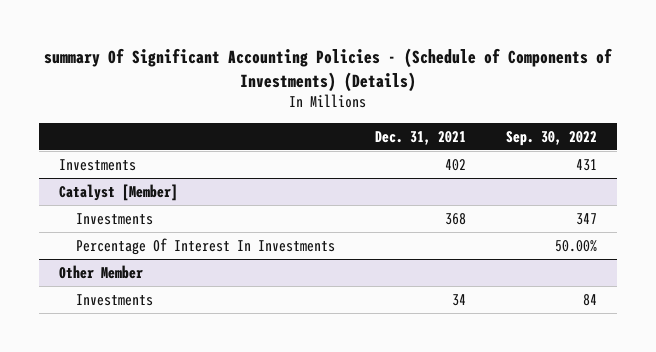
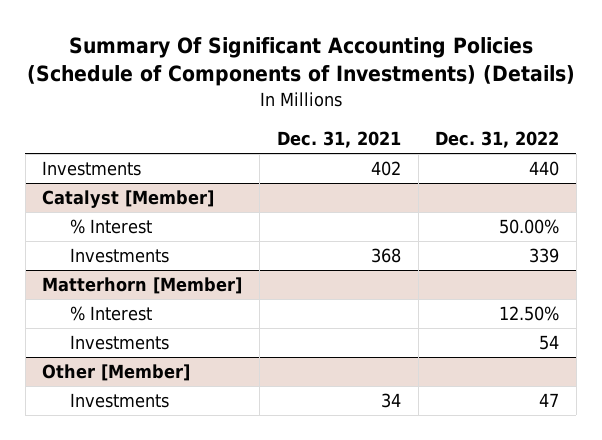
- summary Of Significant Accounting Policies - (Schedule of Components of Investments) (Details)
+ Summary Of Significant Accounting Policies (Schedule of Components of Investments) (Details)
- | Dec. 31, 2021 | Sep. 30, 2022
+ | Dec. 31, 2021 | Dec. 31, 2022
@ Catalyst [Member]
+ % Interest | | 50.00%
- Percentage Of Interest In Investments | | 50.00%
- Other Member
+ Matterhorn [Member]
+ % Interest | | 12.50%
+ Investments | | 54
+ Other [Member]

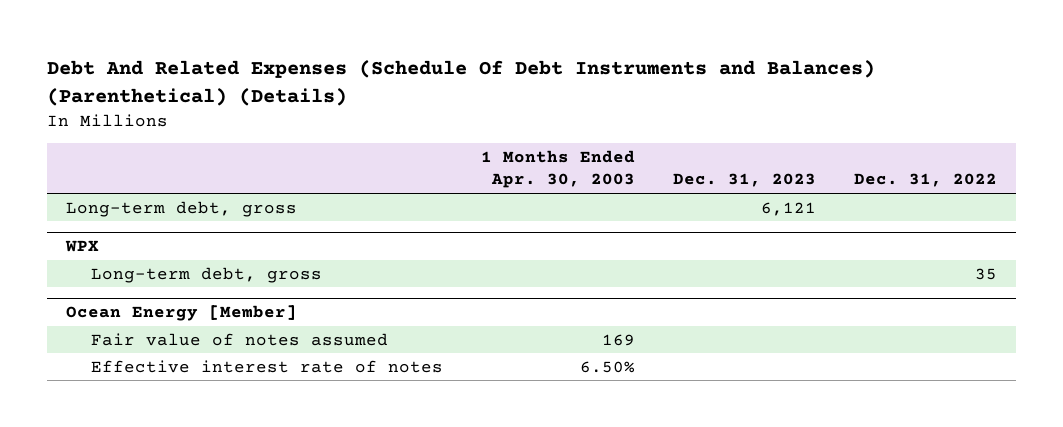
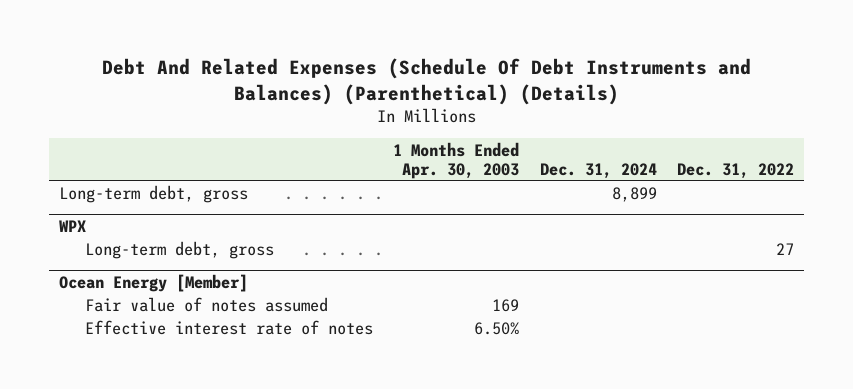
- | 1 Months Ended Apr. 30, 2003 | Dec. 31, 2023 | Dec. 31, 2022
+ | 1 Months Ended Apr. 30, 2003 | Dec. 31, 2024 | Dec. 31, 2022
@ WPX
- Long-term debt, gross | | | 35
+ Long-term debt, gross | | | 27

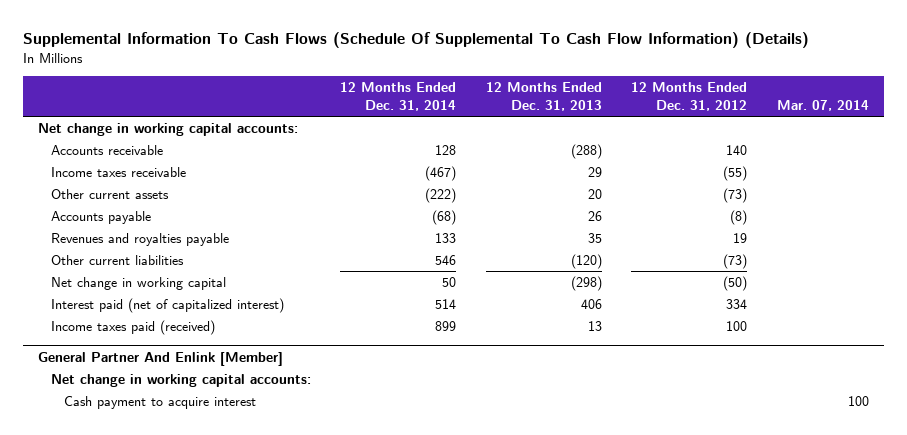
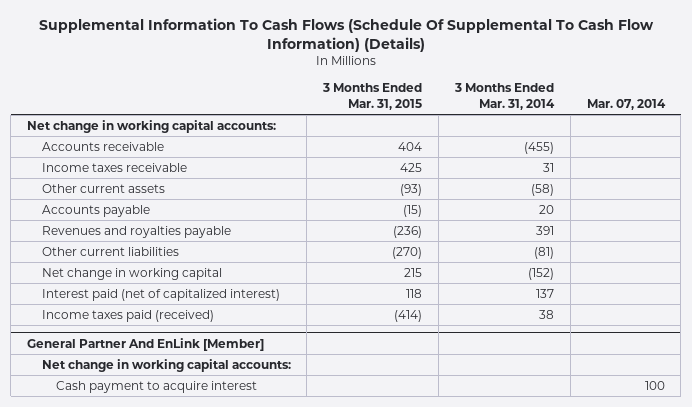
- | 12 Months Ended Dec. 31, 2014 | 12 Months Ended Dec. 31, 2013 | 12 Months Ended Dec. 31, 2012 | Mar. 07, 2014
+ | 3 Months Ended Mar. 31, 2015 | 3 Months Ended Mar. 31, 2014 | Mar. 07, 2014
- General Partner And Enlink [Member]
+ General Partner And EnLink [Member]

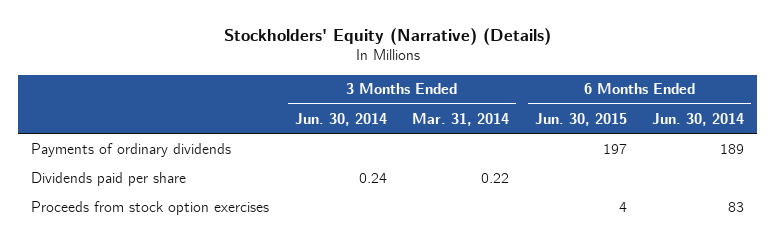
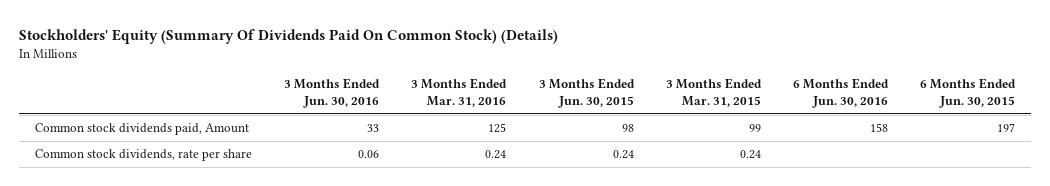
- Stockholders' Equity (Narrative) (Details)
+ Stockholders' Equity (Summary Of Dividends Paid On Common Stock) (Details)
- | 3 Months Ended Jun. 30, 2014 | 3 Months Ended Mar. 31, 2014 | 6 Months Ended Jun. 30, 2015 | 6 Months Ended Jun. 30, 2014
+ | 3 Months Ended Jun. 30, 2016 | 3 Months Ended Mar. 31, 2016 | 3 Months Ended Jun. 30, 2015 | 3 Months Ended Mar. 31, 2015 | 6 Months Ended Jun. 30, 2016 | 6 Months Ended Jun. 30, 2015
- Payments of ordinary dividends | | | 197 | 189
- Dividends paid per share | 0.24 | 0.22 | |
- Proceeds from stock option exercises | | | 4 | 83
+ Common stock dividends paid, Amount | 33 | 125 | 98 | 99 | 158 | 197
+ Common stock dividends, rate per share | 0.06 | 0.24 | 0.24 | 0.24 | |

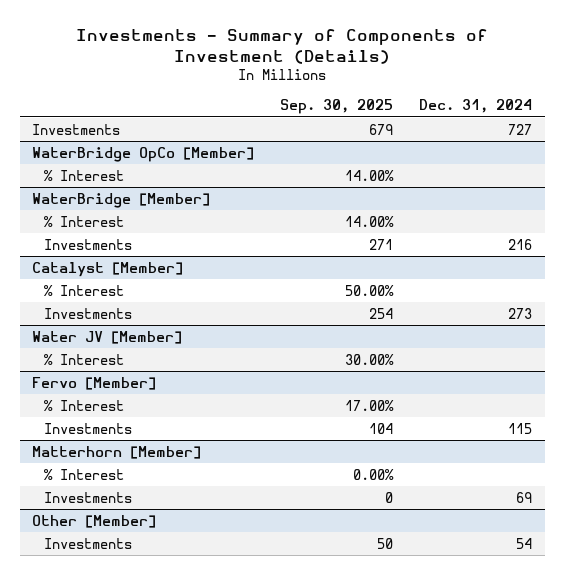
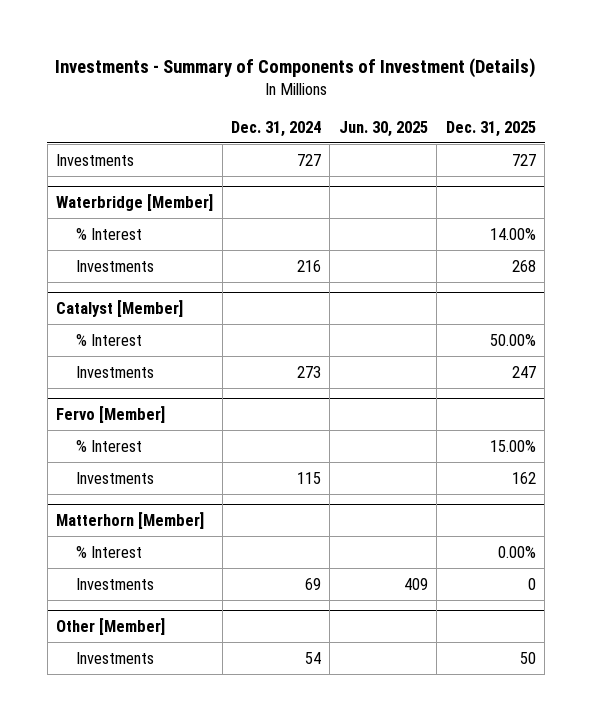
- | Sep. 30, 2025 | Dec. 31, 2024
+ | Dec. 31, 2024 | Jun. 30, 2025 | Dec. 31, 2025
- WaterBridge OpCo [Member]
- % Interest | 14.00% |
- WaterBridge [Member]
+ Waterbridge [Member]
- Water JV [Member]
- % Interest | 30.00% |

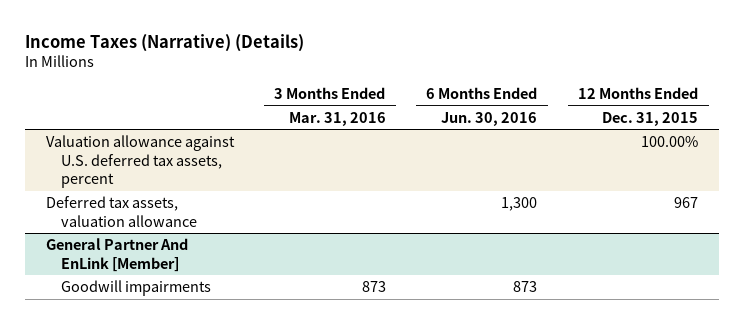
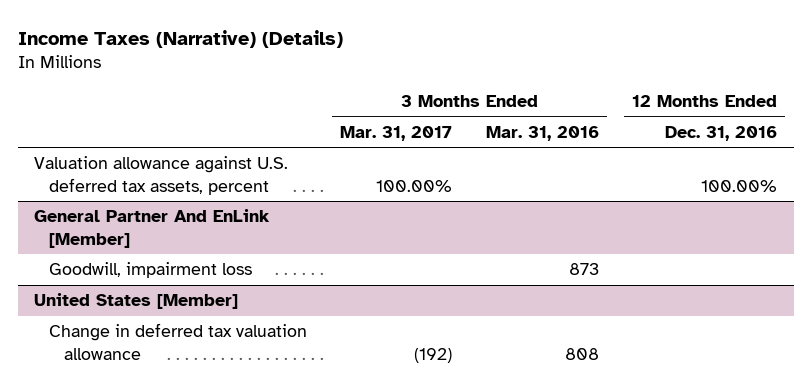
- | 3 Months Ended Mar. 31, 2016 | 6 Months Ended Jun. 30, 2016 | 12 Months Ended Dec. 31, 2015
+ | 3 Months Ended Mar. 31, 2017 | 3 Months Ended Mar. 31, 2016 | 12 Months Ended Dec. 31, 2016
- Deferred tax assets, valuation allowance | | 1,300 | 967
@ General Partner And EnLink [Member]
- Goodwill impairments | 873 | 873 |
+ Goodwill, impairment loss | | 873 |
+ United States [Member]
+ Change in deferred tax valuation allowance | (192) | 808 |

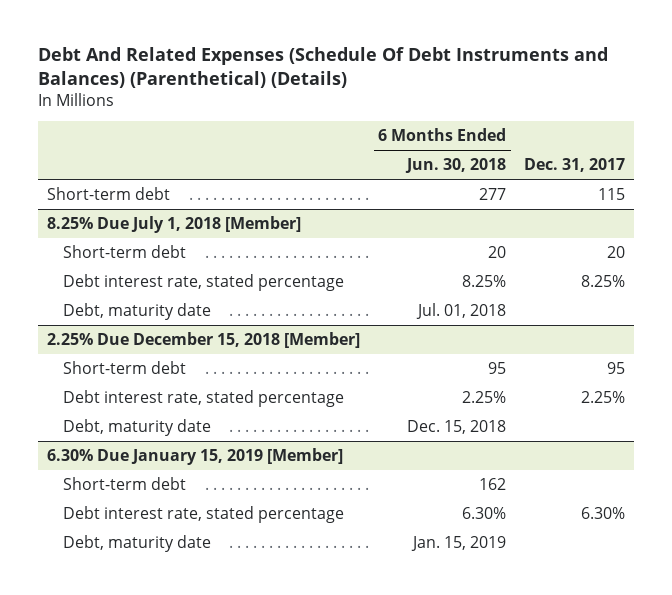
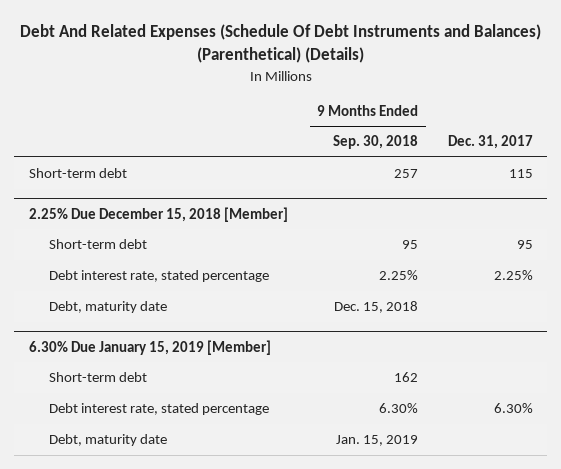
- | 6 Months Ended Jun. 30, 2018 | Dec. 31, 2017
+ | 9 Months Ended Sep. 30, 2018 | Dec. 31, 2017
- 8.25% Due July 1, 2018 [Member]
- Short-term debt | 20 | 20
- Debt interest rate, stated percentage | 8.25% | 8.25%
- Debt, maturity date | Jul. 01, 2018 |

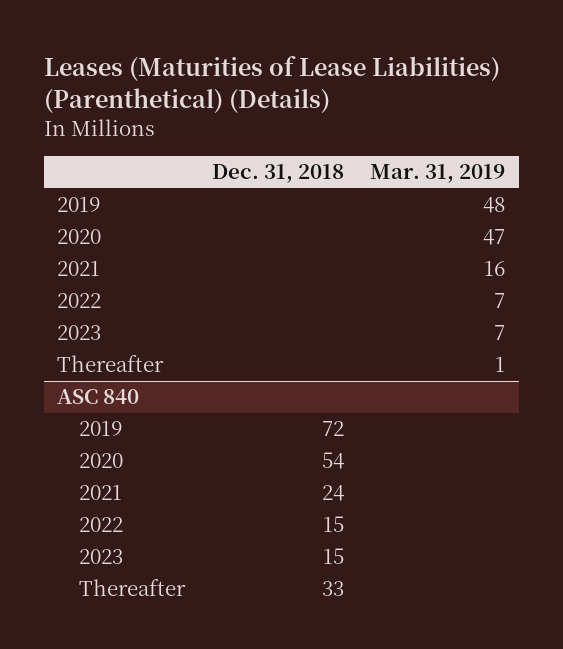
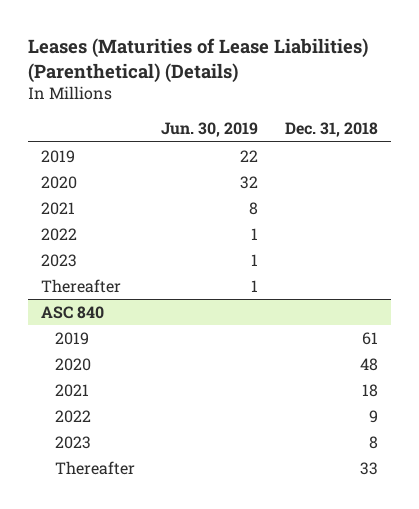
- | Dec. 31, 2018 | Mar. 31, 2019
+ | Jun. 30, 2019 | Dec. 31, 2018
@ ASC 840
- 2019 | 72 |
- 2020 | 54 |
- 2021 | 24 |
- 2022 | 15 |
- 2023 | 15 |
+ 2019 | | 61
+ 2020 | | 48
+ 2021 | | 18
+ 2022 | | 9
+ 2023 | | 8

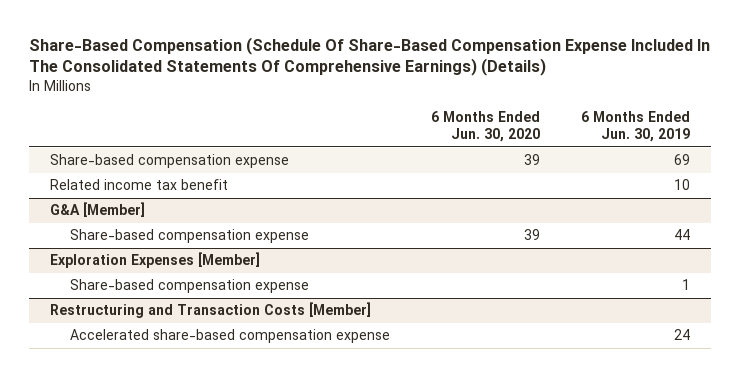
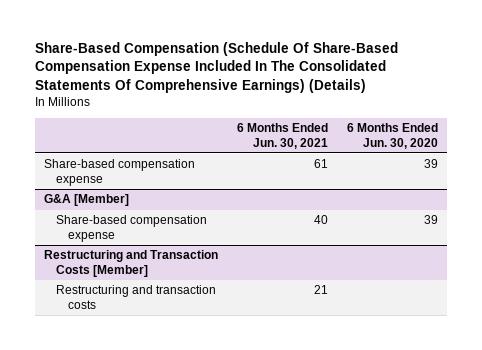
- | 6 Months Ended Jun. 30, 2020 | 6 Months Ended Jun. 30, 2019
+ | 6 Months Ended Jun. 30, 2021 | 6 Months Ended Jun. 30, 2020
- Related income tax benefit | | 10
- Exploration Expenses [Member]
- Share-based compensation expense | | 1
@ Restructuring and Transaction Costs [Member]
- Accelerated share-based compensation expense | | 24
+ Restructuring and transaction costs | 21 |

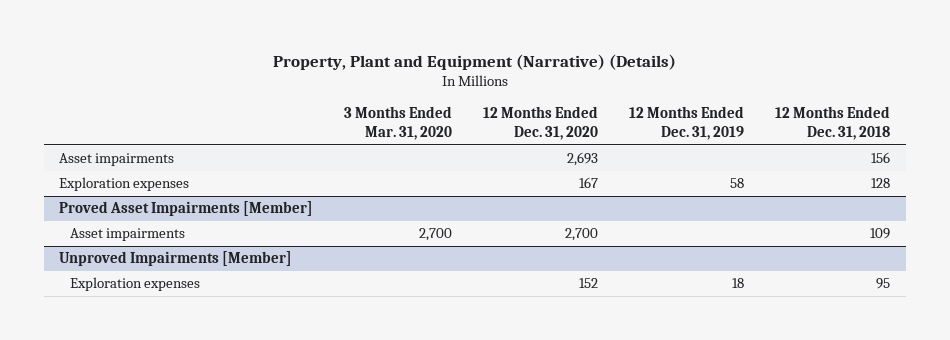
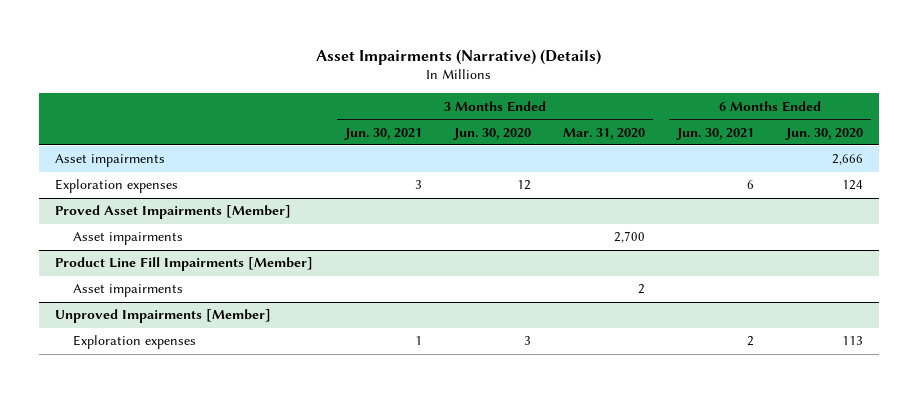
- Property, Plant and Equipment (Narrative) (Details)
+ Asset Impairments (Narrative) (Details)
- | 3 Months Ended Mar. 31, 2020 | 12 Months Ended Dec. 31, 2020 | 12 Months Ended Dec. 31, 2019 | 12 Months Ended Dec. 31, 2018
+ | 3 Months Ended Jun. 30, 2021 | 3 Months Ended Jun. 30, 2020 | 3 Months Ended Mar. 31, 2020 | 6 Months Ended Jun. 30, 2021 | 6 Months Ended Jun. 30, 2020
+ Product Line Fill Impairments [Member]
+ Asset impairments | | | 2 | |

